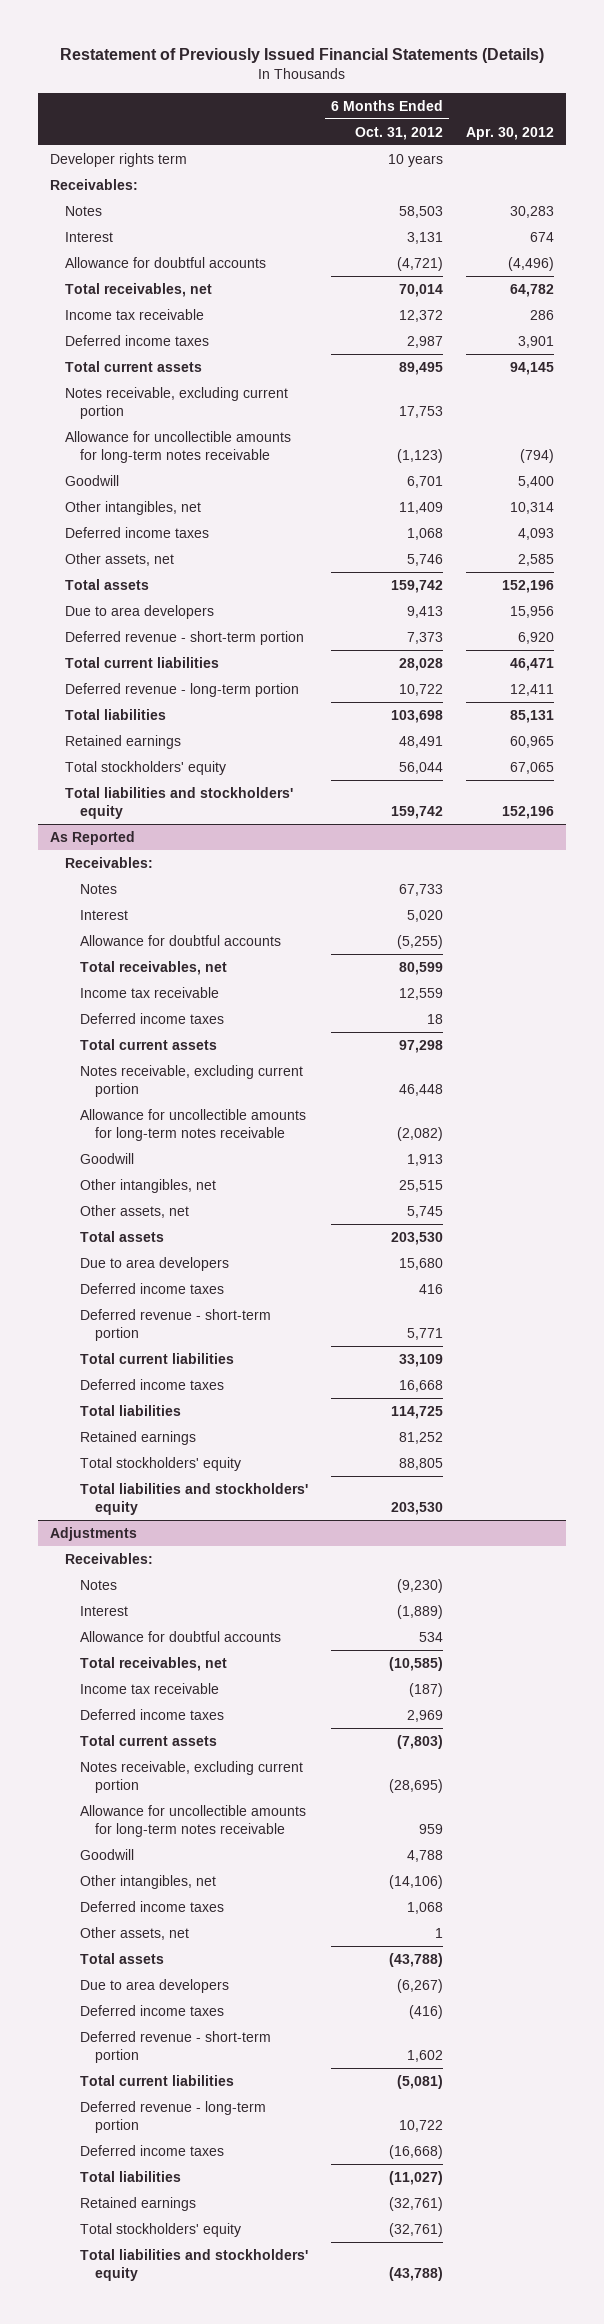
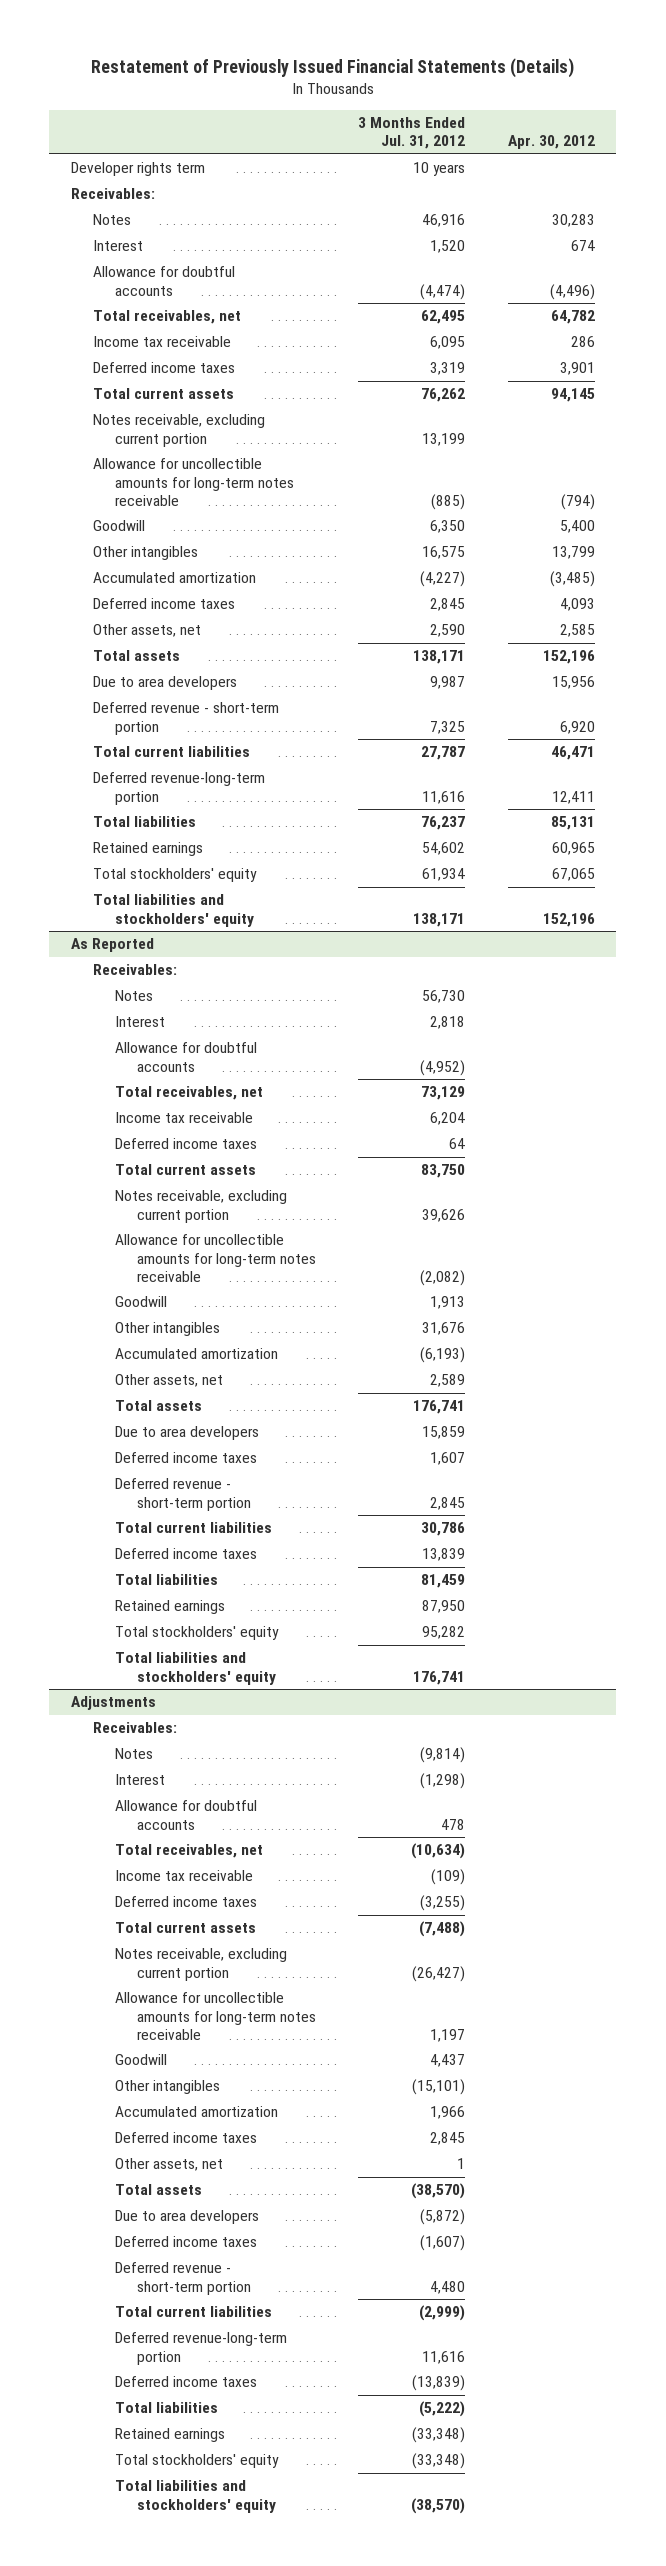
- | 6 Months Ended Oct. 31, 2012 | Apr. 30, 2012
+ | 3 Months Ended Jul. 31, 2012 | Apr. 30, 2012
- Other intangibles, net | 11,409 | 10,314
+ Other intangibles | 16,575 | 13,799
+ Accumulated amortization | (4,227) | (3,485)
- Deferred revenue - long-term portion | 10,722 | 12,411
+ Deferred revenue-long-term portion | 11,616 | 12,411
@ As Reported
- Other intangibles, net | 25,515 |
+ Other intangibles | 31,676 |
+ Accumulated amortization | (6,193) |
@ Adjustments
- Other intangibles, net | (14,106) |
+ Other intangibles | (15,101) |
+ Accumulated amortization | 1,966 |
- Deferred revenue - long-term portion | 10,722 |
+ Deferred revenue-long-term portion | 11,616 |

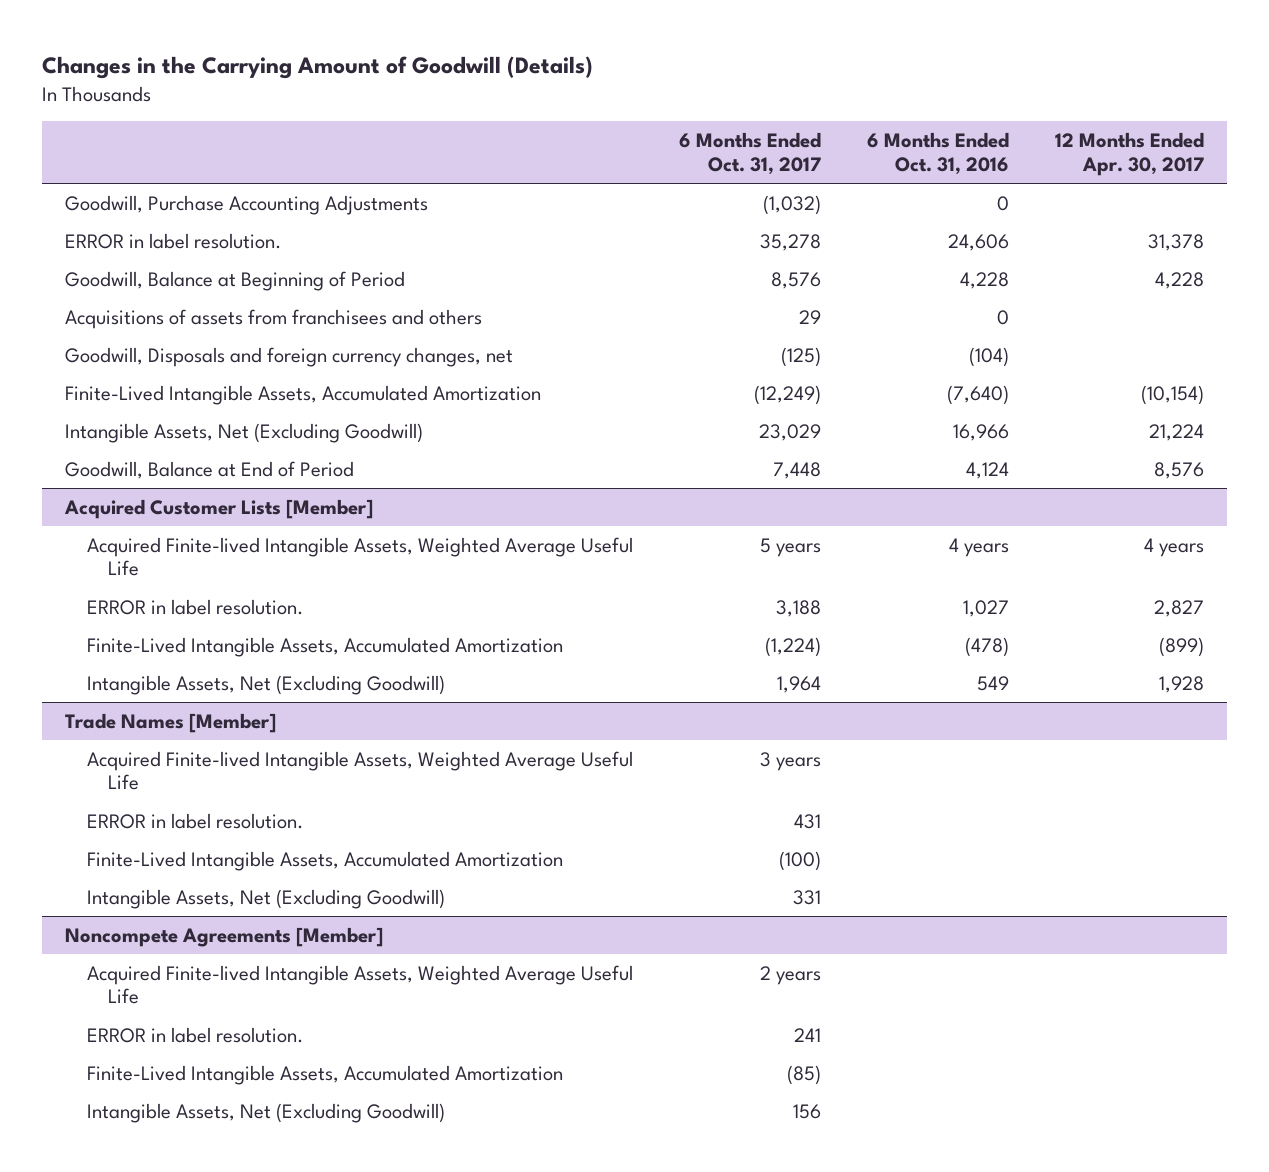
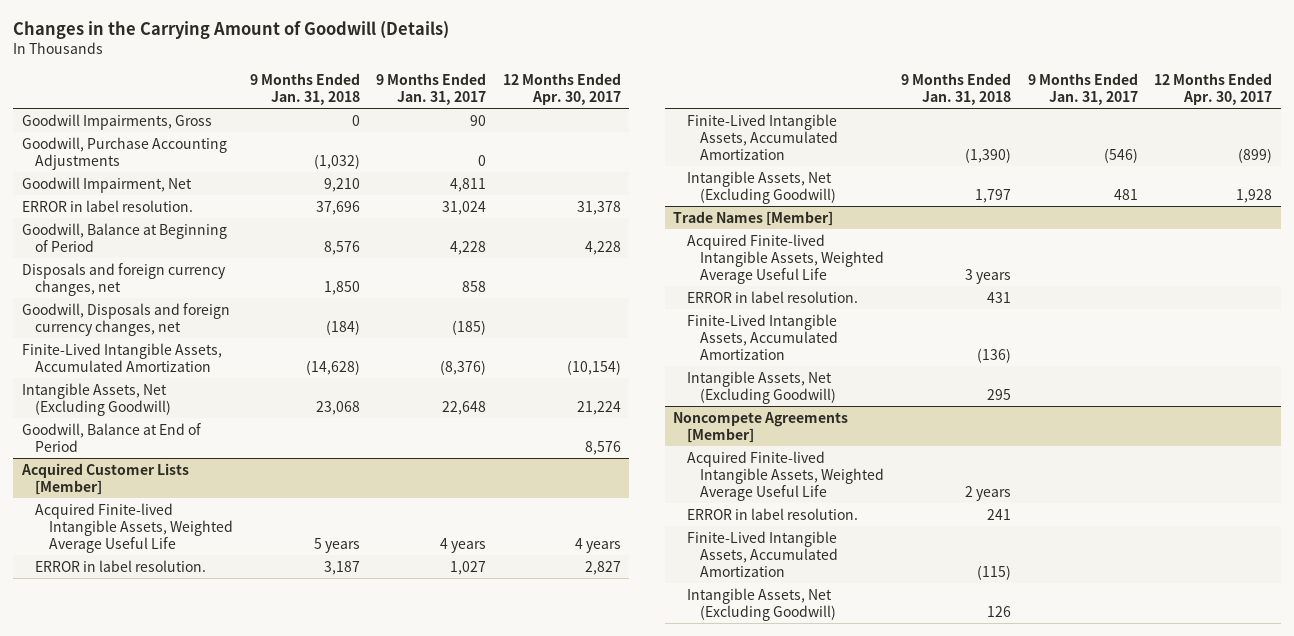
- | 6 Months Ended Oct. 31, 2017 | 6 Months Ended Oct. 31, 2016 | 12 Months Ended Apr. 30, 2017
+ | 9 Months Ended Jan. 31, 2018 | 9 Months Ended Jan. 31, 2017 | 12 Months Ended Apr. 30, 2017
+ Goodwill Impairments, Gross | 0 | 90 |
+ Goodwill Impairment, Net | 9,210 | 4,811 |
- Acquisitions of assets from franchisees and others | 29 | 0 |
+ Disposals and foreign currency changes, net | 1,850 | 858 |

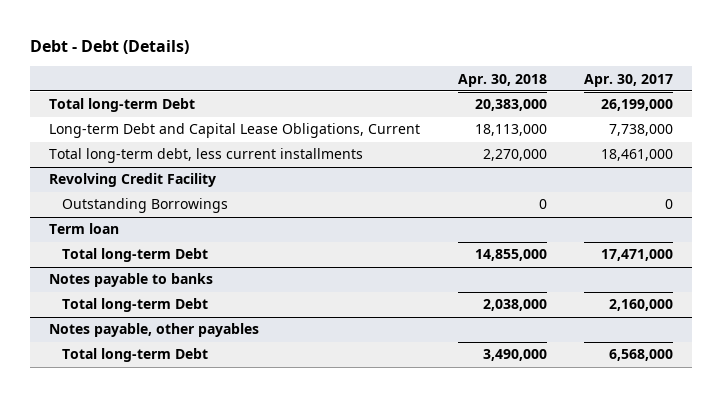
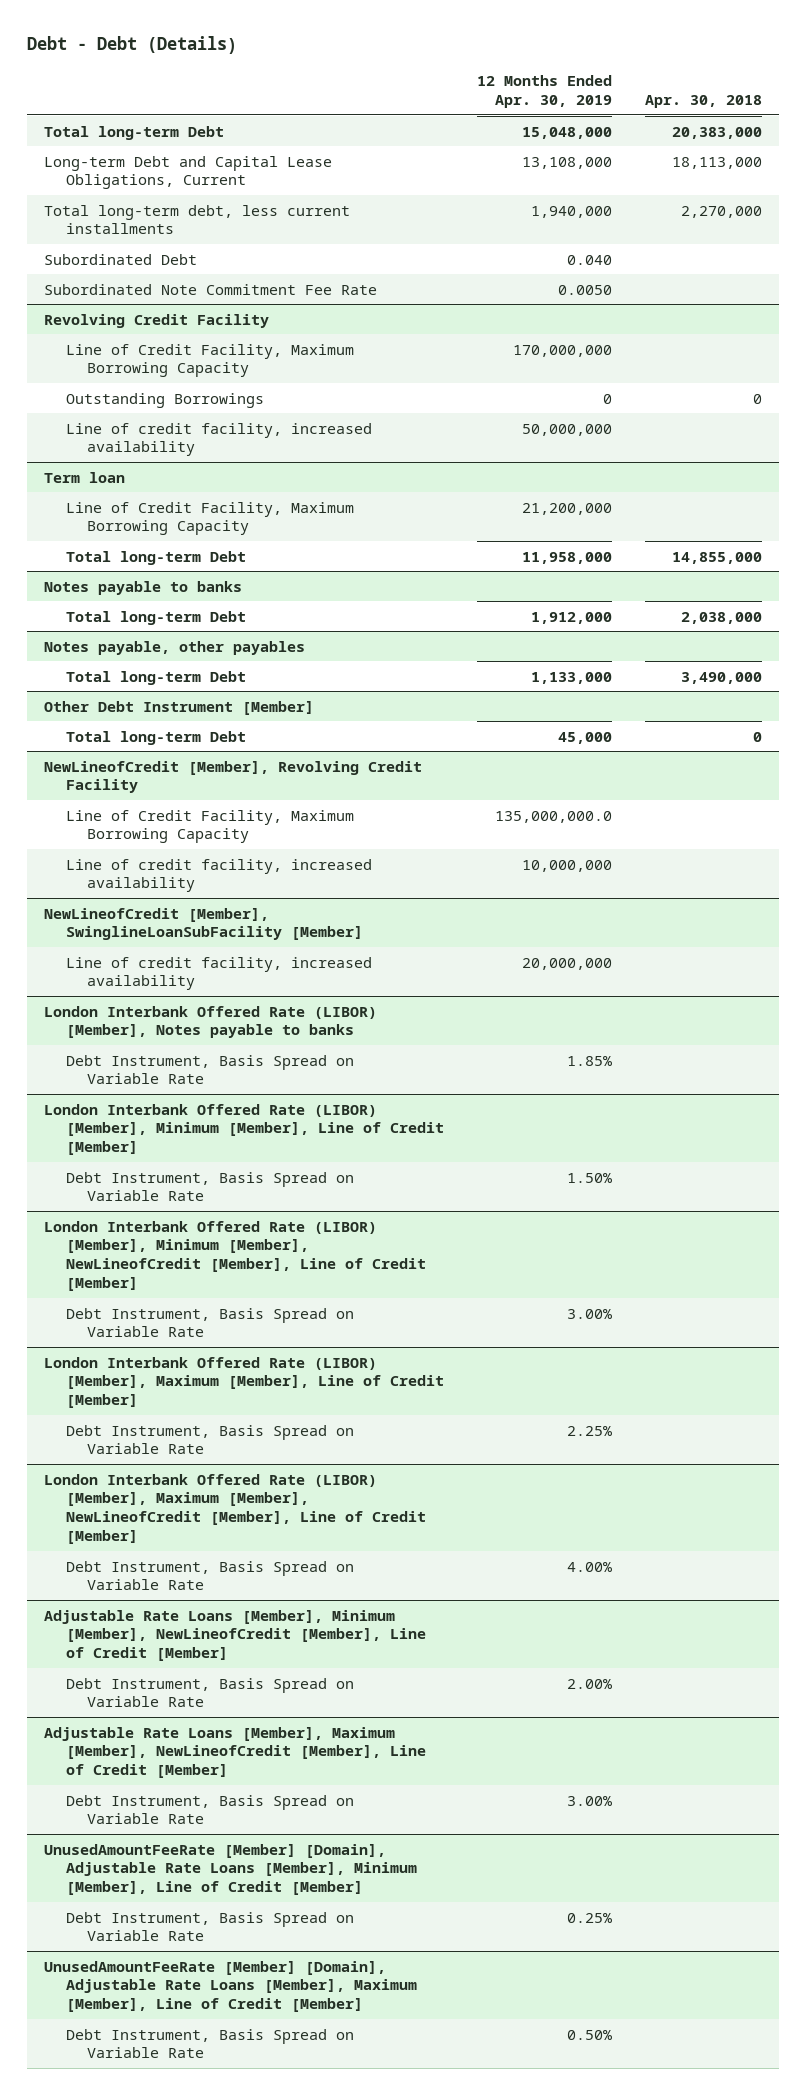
- | Apr. 30, 2018 | Apr. 30, 2017
+ | 12 Months Ended Apr. 30, 2019 | Apr. 30, 2018
+ Subordinated Debt | 0.040 |
+ Subordinated Note Commitment Fee Rate | 0.0050 |
@ Revolving Credit Facility
+ Line of Credit Facility, Maximum Borrowing Capacity | 170,000,000 |
+ Line of credit facility, increased availability | 50,000,000 |
@ Term loan
+ Line of Credit Facility, Maximum Borrowing Capacity | 21,200,000 |
+ Other Debt Instrument [Member]
+ Total long-term Debt | 45,000 | 0
+ NewLineofCredit [Member], Revolving Credit Facility
+ Line of Credit Facility, Maximum Borrowing Capacity | 135,000,000.0 |
+ Line of credit facility, increased availability | 10,000,000 |
+ NewLineofCredit [Member], SwinglineLoanSubFacility [Member]
+ Line of credit facility, increased availability | 20,000,000 |
+ London Interbank Offered Rate (LIBOR) [Member], Notes payable to banks
+ Debt Instrument, Basis Spread on Variable Rate | 1.85% |
+ London Interbank Offered Rate (LIBOR) [Member], Minimum [Member], Line of Credit [Member]
+ Debt Instrument, Basis Spread on Variable Rate | 1.50% |
+ London Interbank Offered Rate (LIBOR) [Member], Minimum [Member], NewLineofCredit [Member], Line of Credit [Member]
+ Debt Instrument, Basis Spread on Variable Rate | 3.00% |
+ London Interbank Offered Rate (LIBOR) [Member], Maximum [Member], Line of Credit [Member]
+ Debt Instrument, Basis Spread on Variable Rate | 2.25% |
+ London Interbank Offered Rate (LIBOR) [Member], Maximum [Member], NewLineofCredit [Member], Line of Credit [Member]
+ Debt Instrument, Basis Spread on Variable Rate | 4.00% |
+ Adjustable Rate Loans [Member], Minimum [Member], NewLineofCredit [Member], Line of Credit [Member]
+ Debt Instrument, Basis Spread on Variable Rate | 2.00% |
+ Adjustable Rate Loans [Member], Maximum [Member], NewLineofCredit [Member], Line of Credit [Member]
+ Debt Instrument, Basis Spread on Variable Rate | 3.00% |
+ UnusedAmountFeeRate [Member] [Domain], Adjustable Rate Loans [Member], Minimum [Member], Line of Credit [Member]
+ Debt Instrument, Basis Spread on Variable Rate | 0.25% |
+ UnusedAmountFeeRate [Member] [Domain], Adjustable Rate Loans [Member], Maximum [Member], Line of Credit [Member]
+ Debt Instrument, Basis Spread on Variable Rate | 0.50% |

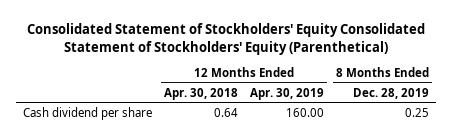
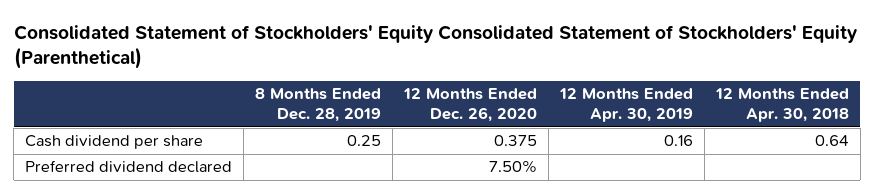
- | 12 Months Ended Apr. 30, 2018 | 12 Months Ended Apr. 30, 2019 | 8 Months Ended Dec. 28, 2019
+ | 8 Months Ended Dec. 28, 2019 | 12 Months Ended Dec. 26, 2020 | 12 Months Ended Apr. 30, 2019 | 12 Months Ended Apr. 30, 2018
- Cash dividend per share | 0.64 | 160.00 | 0.25
+ Cash dividend per share | 0.25 | 0.375 | 0.16 | 0.64
+ Preferred dividend declared | | 7.50% | |

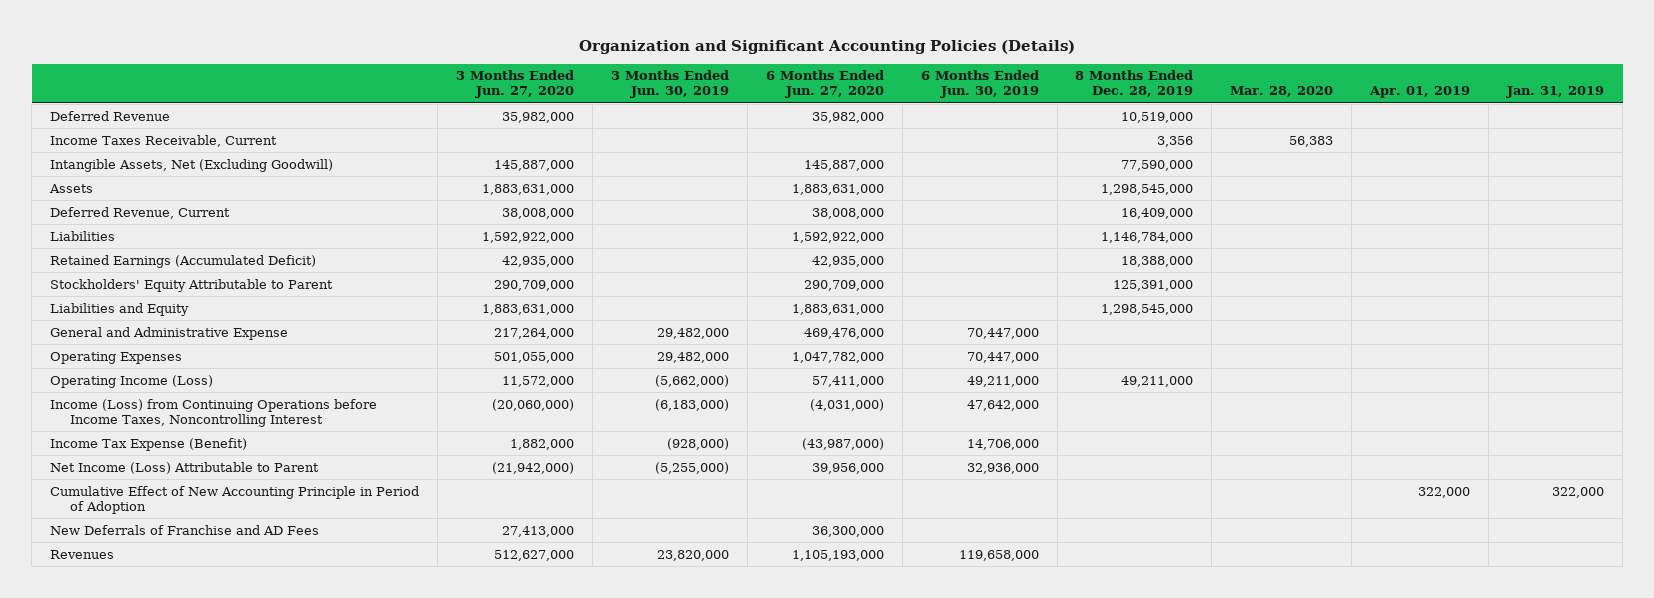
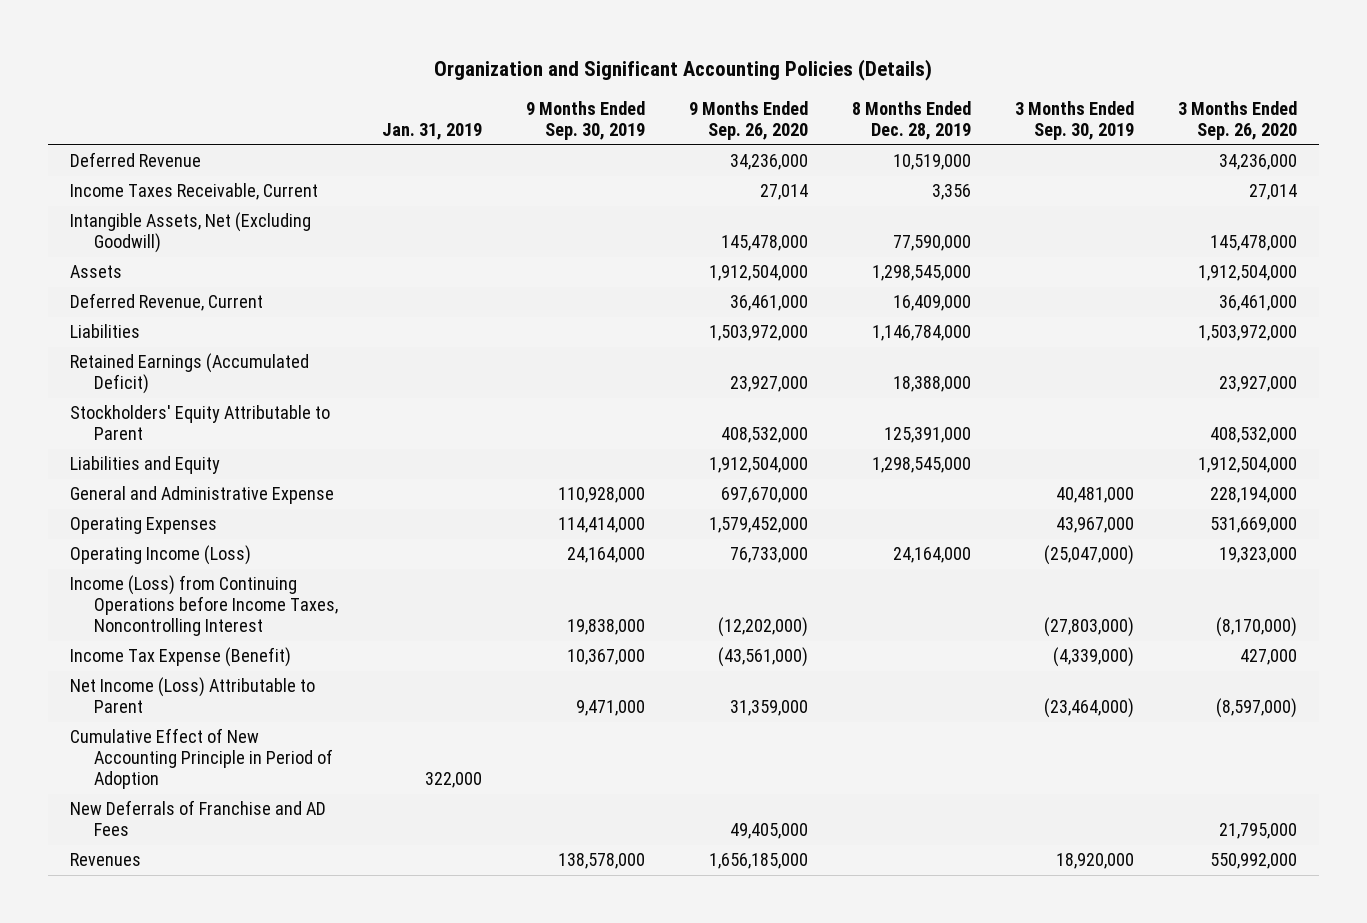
- | 3 Months Ended Jun. 27, 2020 | 3 Months Ended Jun. 30, 2019 | 6 Months Ended Jun. 27, 2020 | 6 Months Ended Jun. 30, 2019 | 8 Months Ended Dec. 28, 2019 | Mar. 28, 2020 | Apr. 01, 2019 | Jan. 31, 2019
+ | Jan. 31, 2019 | 9 Months Ended Sep. 30, 2019 | 9 Months Ended Sep. 26, 2020 | 8 Months Ended Dec. 28, 2019 | 3 Months Ended Sep. 30, 2019 | 3 Months Ended Sep. 26, 2020
- Operating Income (Loss) | 11,572,000 | (5,662,000) | 57,411,000 | 49,211,000 | 49,211,000 | | |
+ Operating Income (Loss) | | 24,164,000 | 76,733,000 | 24,164,000 | (25,047,000) | 19,323,000

